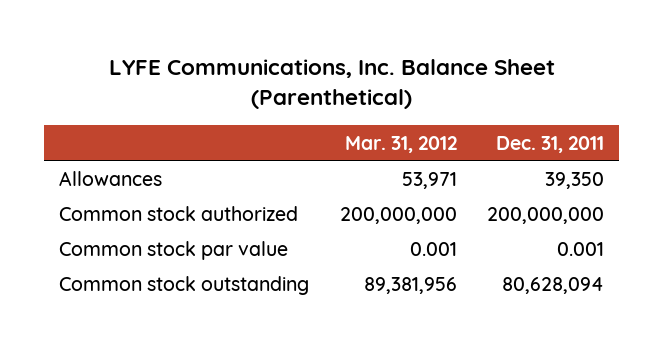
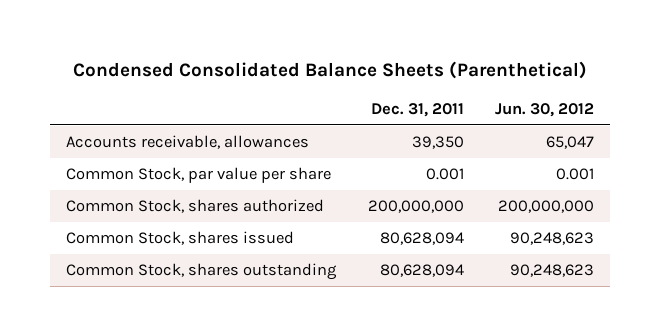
- LYFE Communications, Inc. Balance Sheet (Parenthetical)
+ Condensed Consolidated Balance Sheets (Parenthetical)
- | Mar. 31, 2012 | Dec. 31, 2011
+ | Dec. 31, 2011 | Jun. 30, 2012
- Allowances | 53,971 | 39,350
- Common stock authorized | 200,000,000 | 200,000,000
- Common stock par value | 0.001 | 0.001
- Common stock outstanding | 89,381,956 | 80,628,094
+ Accounts receivable, allowances | 39,350 | 65,047
+ Common Stock, par value per share | 0.001 | 0.001
+ Common Stock, shares authorized | 200,000,000 | 200,000,000
+ Common Stock, shares issued | 80,628,094 | 90,248,623
+ Common Stock, shares outstanding | 80,628,094 | 90,248,623

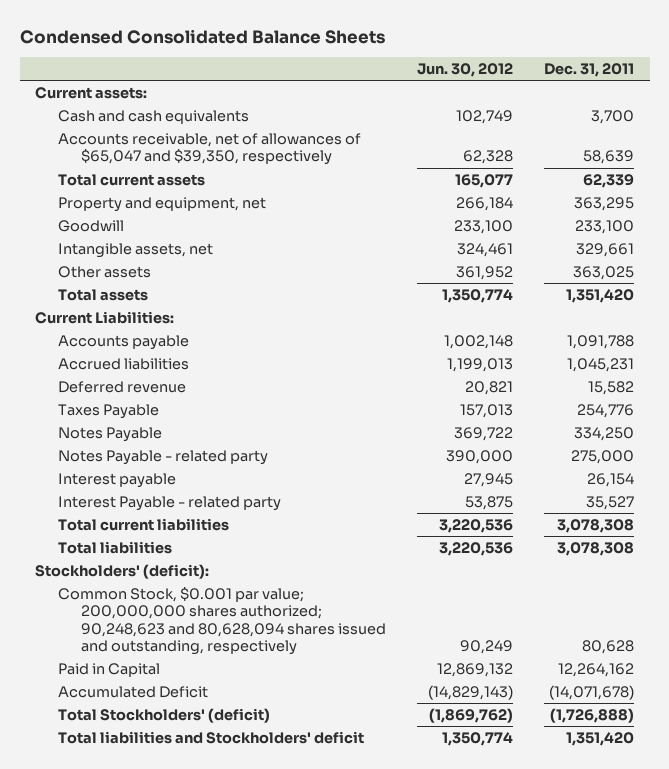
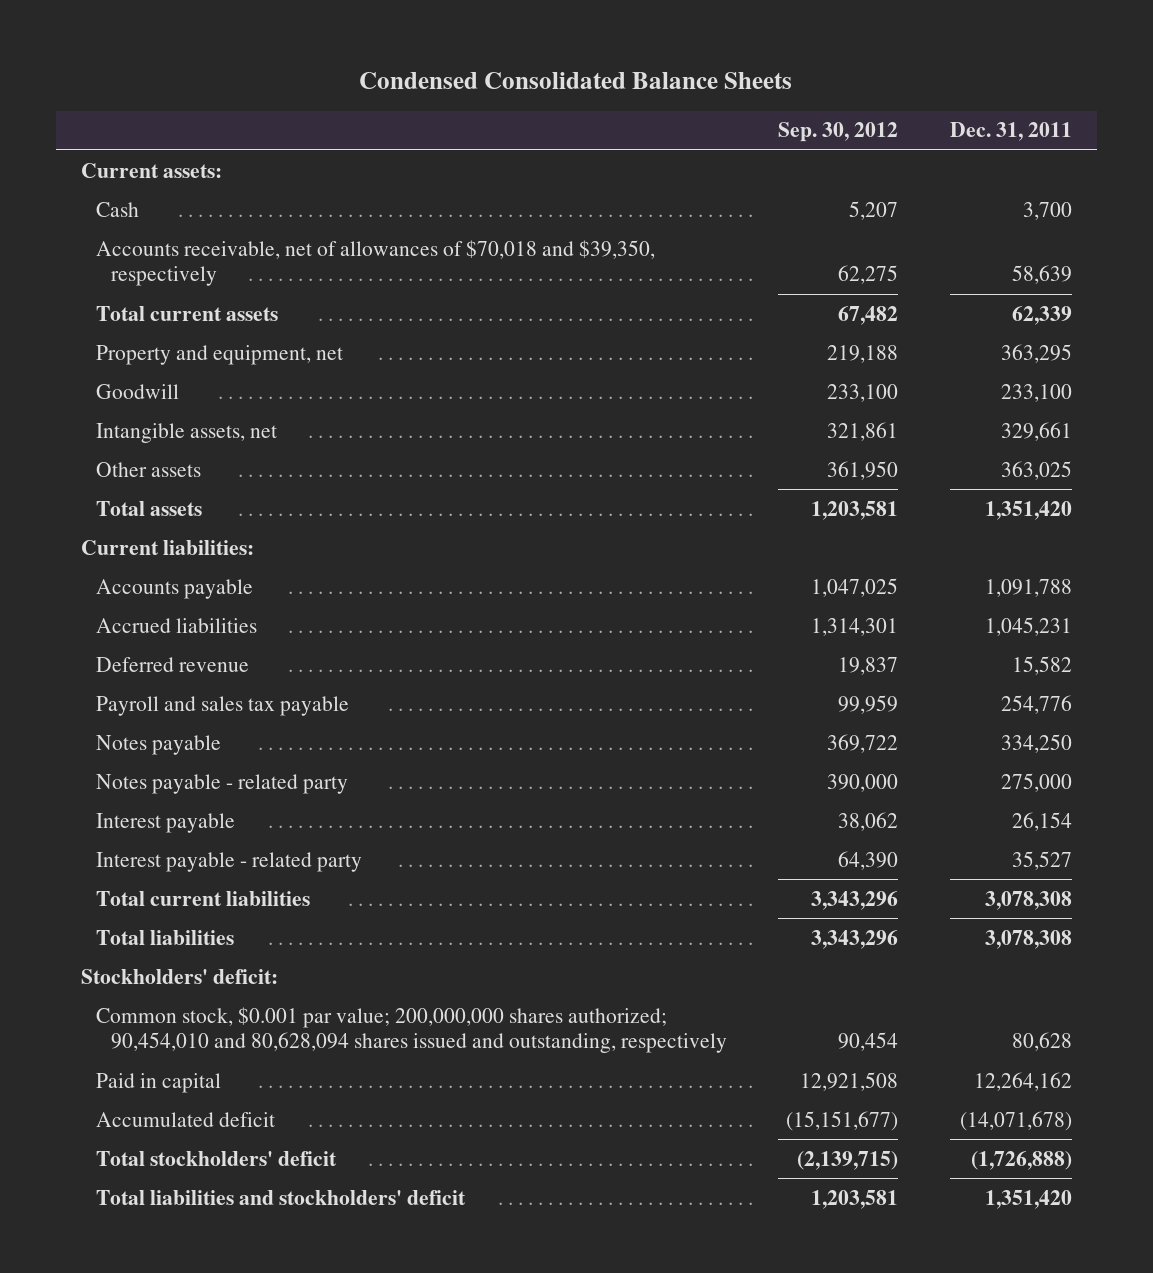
- | Jun. 30, 2012 | Dec. 31, 2011
+ | Sep. 30, 2012 | Dec. 31, 2011
- Cash and cash equivalents | 102,749 | 3,700
- Accounts receivable, net of allowances of $65,047 and $39,350, respectively | 62,328 | 58,639
+ Cash | 5,207 | 3,700
+ Accounts receivable, net of allowances of $70,018 and $39,350, respectively | 62,275 | 58,639
- Current Liabilities:
+ Current liabilities:
- Taxes Payable | 157,013 | 254,776
- Notes Payable | 369,722 | 334,250
- Notes Payable - related party | 390,000 | 275,000
+ Payroll and sales tax payable | 99,959 | 254,776
+ Notes payable | 369,722 | 334,250
+ Notes payable - related party | 390,000 | 275,000
- Interest Payable - related party | 53,875 | 35,527
+ Interest payable - related party | 64,390 | 35,527
- Stockholders' (deficit):
- Common Stock, $0.001 par value; 200,000,000 shares authorized; 90,248,623 and 80,628,094 shares issued and outstanding, respectively | 90,249 | 80,628
- Paid in Capital | 12,869,132 | 12,264,162
- Accumulated Deficit | (14,829,143) | (14,071,678)
- Total Stockholders' (deficit) | (1,869,762) | (1,726,888)
- Total liabilities and Stockholders' deficit | 1,350,774 | 1,351,420
+ Stockholders' deficit:
+ Common stock, $0.001 par value; 200,000,000 shares authorized; 90,454,010 and 80,628,094 shares issued and outstanding, respectively | 90,454 | 80,628
+ Paid in capital | 12,921,508 | 12,264,162
+ Accumulated deficit | (15,151,677) | (14,071,678)
+ Total stockholders' deficit | (2,139,715) | (1,726,888)
+ Total liabilities and stockholders' deficit | 1,203,581 | 1,351,420

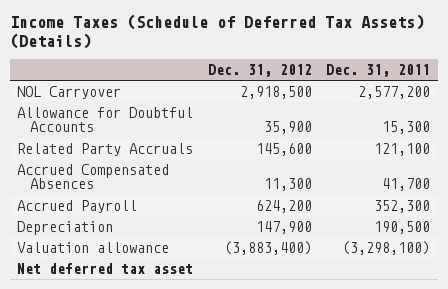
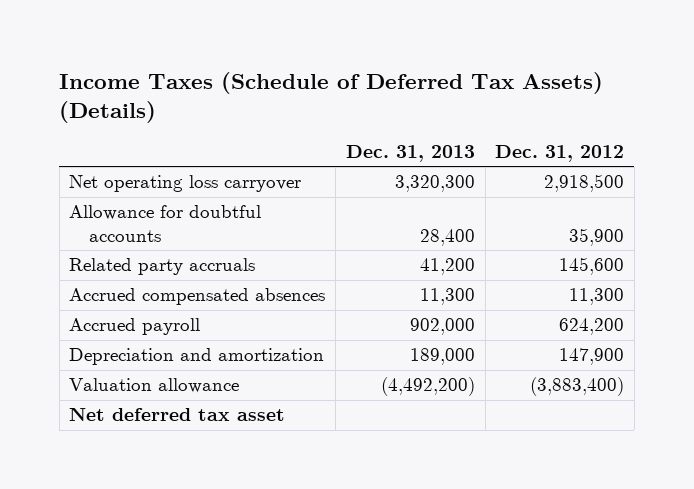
- | Dec. 31, 2012 | Dec. 31, 2011
+ | Dec. 31, 2013 | Dec. 31, 2012
- NOL Carryover | 2,918,500 | 2,577,200
- Allowance for Doubtful Accounts | 35,900 | 15,300
- Related Party Accruals | 145,600 | 121,100
- Accrued Compensated Absences | 11,300 | 41,700
- Accrued Payroll | 624,200 | 352,300
- Depreciation | 147,900 | 190,500
+ Net operating loss carryover | 3,320,300 | 2,918,500
+ Allowance for doubtful accounts | 28,400 | 35,900
+ Related party accruals | 41,200 | 145,600
+ Accrued compensated absences | 11,300 | 11,300
+ Accrued payroll | 902,000 | 624,200
+ Depreciation and amortization | 189,000 | 147,900

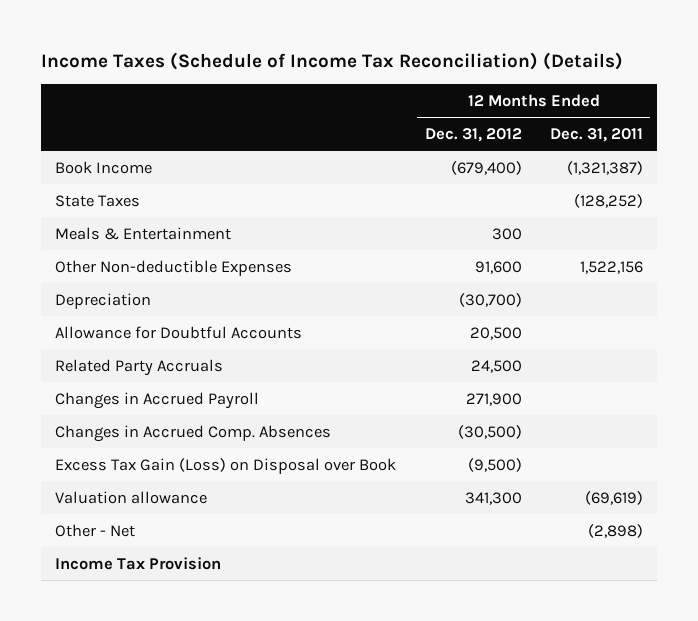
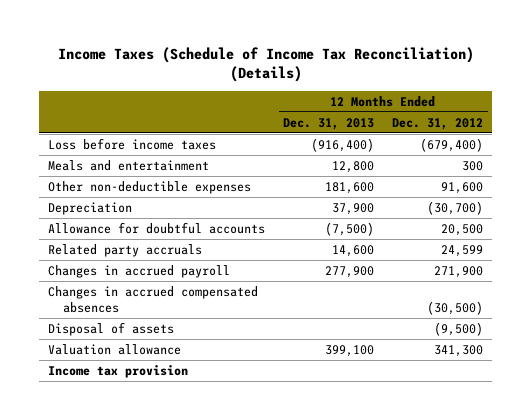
- | 12 Months Ended Dec. 31, 2012 | 12 Months Ended Dec. 31, 2011
+ | 12 Months Ended Dec. 31, 2013 | 12 Months Ended Dec. 31, 2012
- Book Income | (679,400) | (1,321,387)
- State Taxes | | (128,252)
- Meals & Entertainment | 300 |
- Other Non-deductible Expenses | 91,600 | 1,522,156
+ Loss before income taxes | (916,400) | (679,400)
+ Meals and entertainment | 12,800 | 300
+ Other non-deductible expenses | 181,600 | 91,600
- Allowance for Doubtful Accounts | 20,500 |
- Related Party Accruals | 24,500 |
- Changes in Accrued Payroll | 271,900 |
- Changes in Accrued Comp. Absences | (30,500) |
- Excess Tax Gain (Loss) on Disposal over Book | (9,500) |
+ Allowance for doubtful accounts | (7,500) | 20,500
+ Related party accruals | 14,600 | 24,599
+ Changes in accrued payroll | 277,900 | 271,900
+ Changes in accrued compensated absences | | (30,500)
+ Disposal of assets | | (9,500)
- Other - Net | | (2,898)
- Income Tax Provision
+ Income tax provision

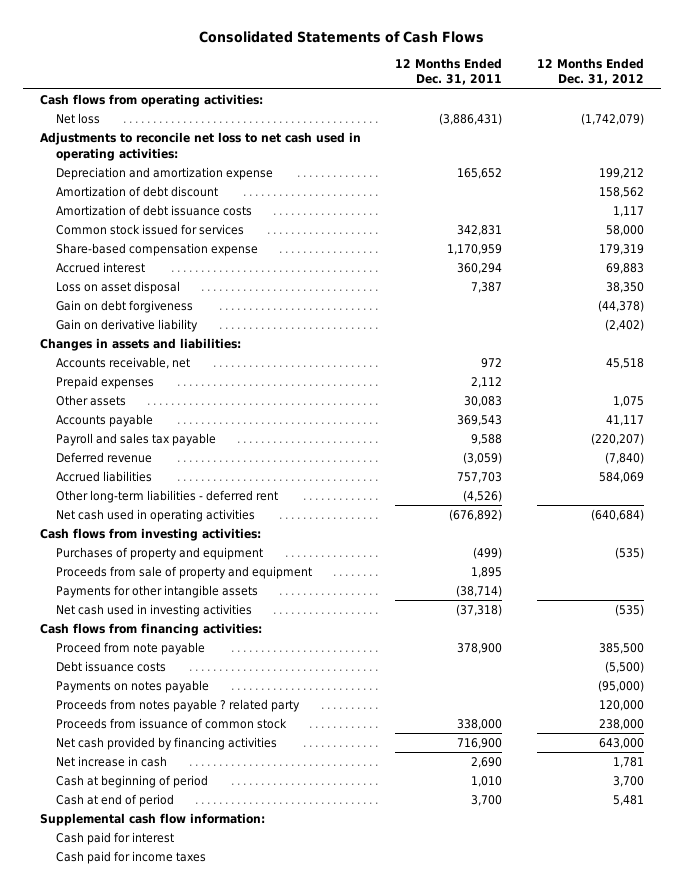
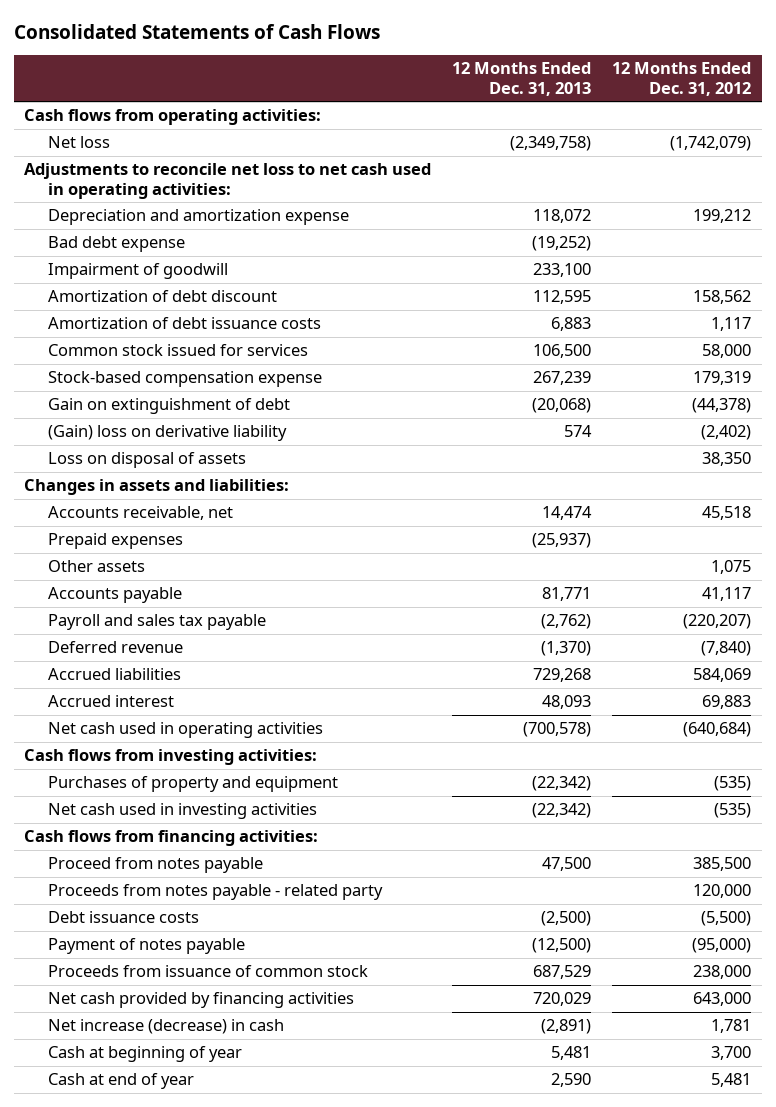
- | 12 Months Ended Dec. 31, 2011 | 12 Months Ended Dec. 31, 2012
+ | 12 Months Ended Dec. 31, 2013 | 12 Months Ended Dec. 31, 2012
+ Bad debt expense | (19,252) |
+ Impairment of goodwill | 233,100 |
- Share-based compensation expense | 1,170,959 | 179,319
- Loss on asset disposal | 7,387 | 38,350
- Gain on debt forgiveness | | (44,378)
- Gain on derivative liability | | (2,402)
+ Stock-based compensation expense | 267,239 | 179,319
+ Gain on extinguishment of debt | (20,068) | (44,378)
+ (Gain) loss on derivative liability | 574 | (2,402)
+ Loss on disposal of assets | | 38,350
- Other long-term liabilities - deferred rent | (4,526) |
moved down: Accrued interest | 48,093 | 69,883
- Proceeds from sale of property and equipment | 1,895 |
- Payments for other intangible assets | (38,714) |
- Proceed from note payable | 378,900 | 385,500
+ Proceed from notes payable | 47,500 | 385,500
+ Proceeds from notes payable - related party | | 120,000
- Payments on notes payable | | (95,000)
- Proceeds from notes payable ? related party | | 120,000
+ Payment of notes payable | (12,500) | (95,000)
- Net increase in cash | 2,690 | 1,781
- Cash at beginning of period | 1,010 | 3,700
- Cash at end of period | 3,700 | 5,481
- Supplemental cash flow information:
- Cash paid for interest
- Cash paid for income taxes
+ Net increase (decrease) in cash | (2,891) | 1,781
+ Cash at beginning of year | 5,481 | 3,700
+ Cash at end of year | 2,590 | 5,481

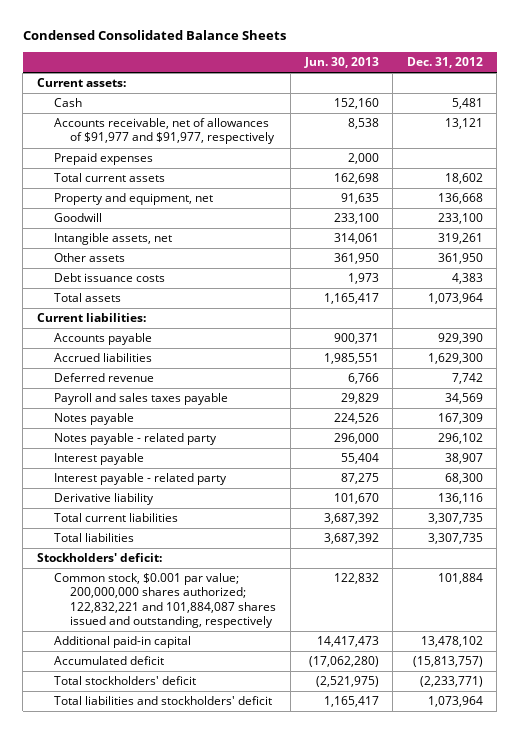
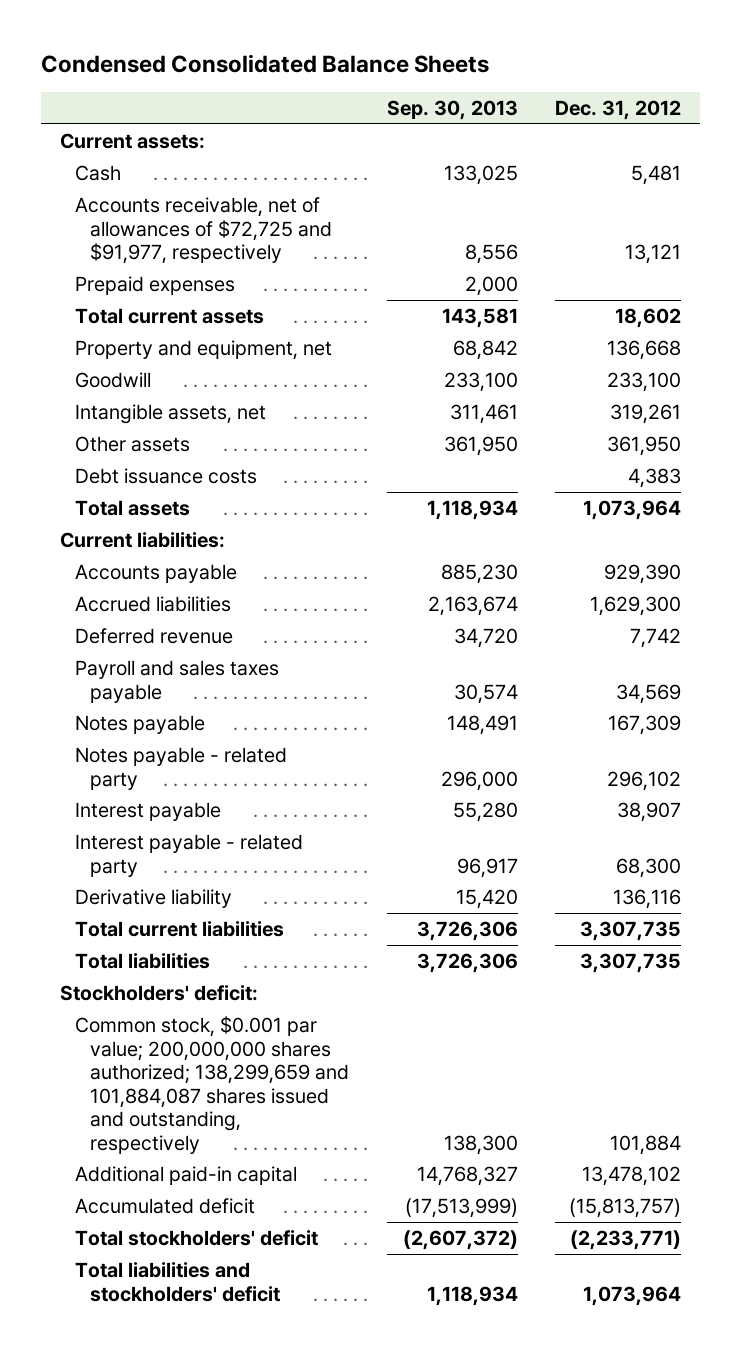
- | Jun. 30, 2013 | Dec. 31, 2012
+ | Sep. 30, 2013 | Dec. 31, 2012
- Accounts receivable, net of allowances of $91,977 and $91,977, respectively | 8,538 | 13,121
+ Accounts receivable, net of allowances of $72,725 and $91,977, respectively | 8,556 | 13,121
- Common stock, $0.001 par value; 200,000,000 shares authorized; 122,832,221 and 101,884,087 shares issued and outstanding, respectively | 122,832 | 101,884
+ Common stock, $0.001 par value; 200,000,000 shares authorized; 138,299,659 and 101,884,087 shares issued and outstanding, respectively | 138,300 | 101,884

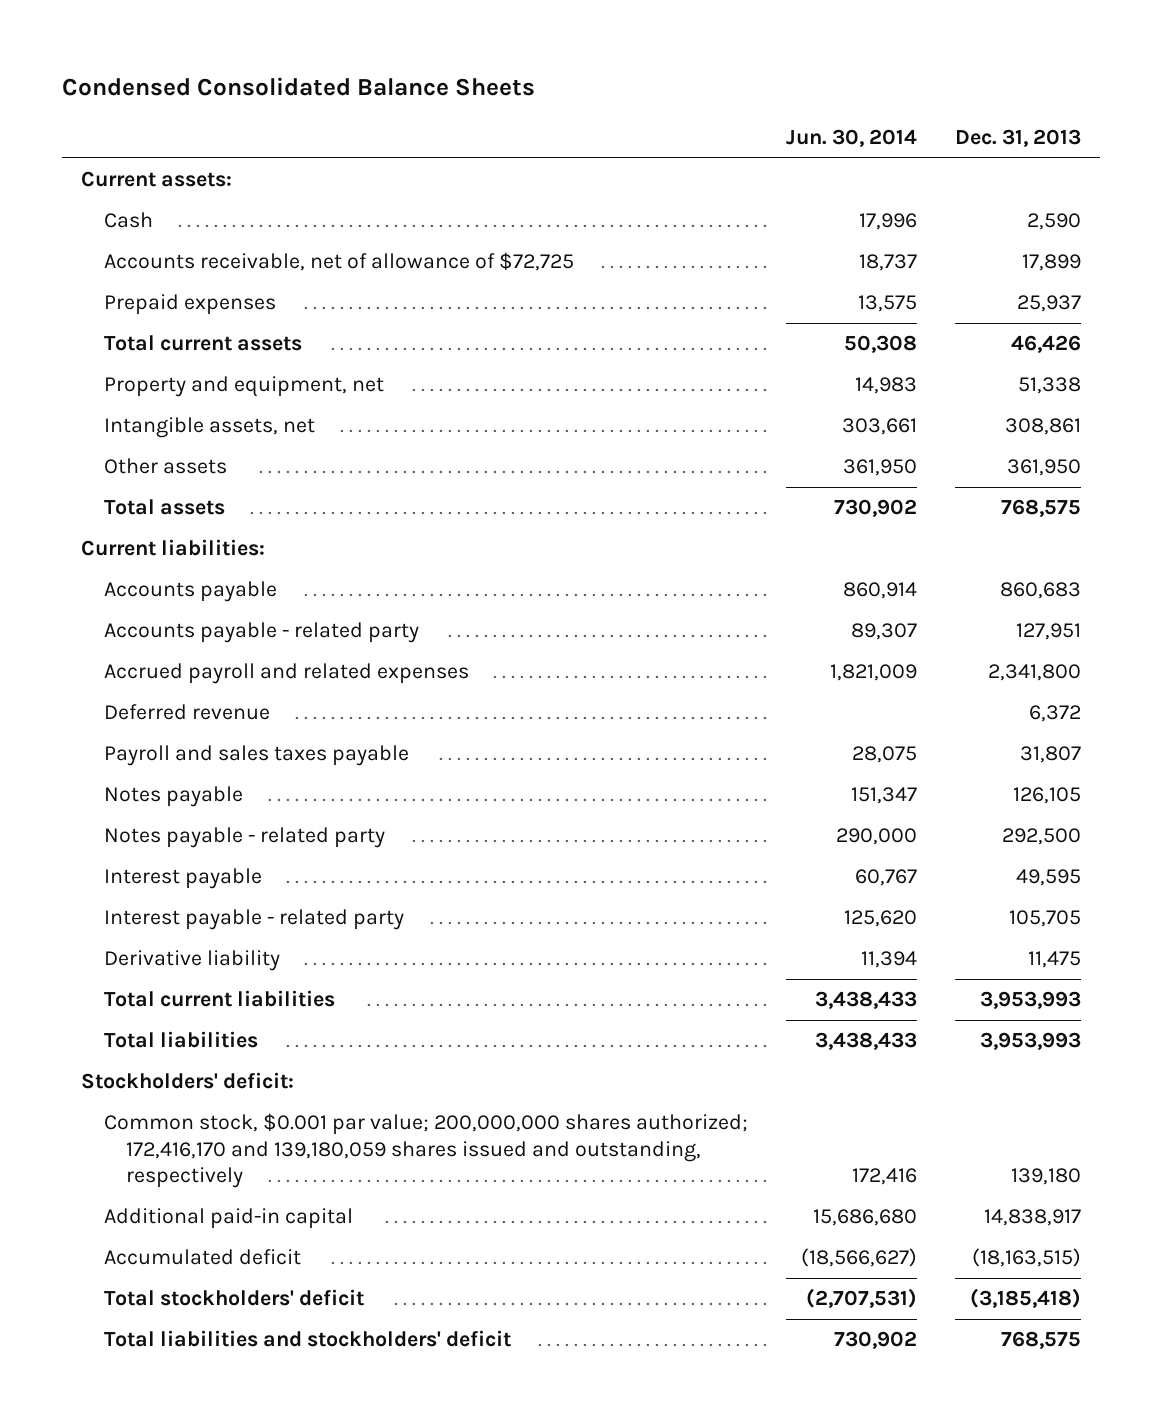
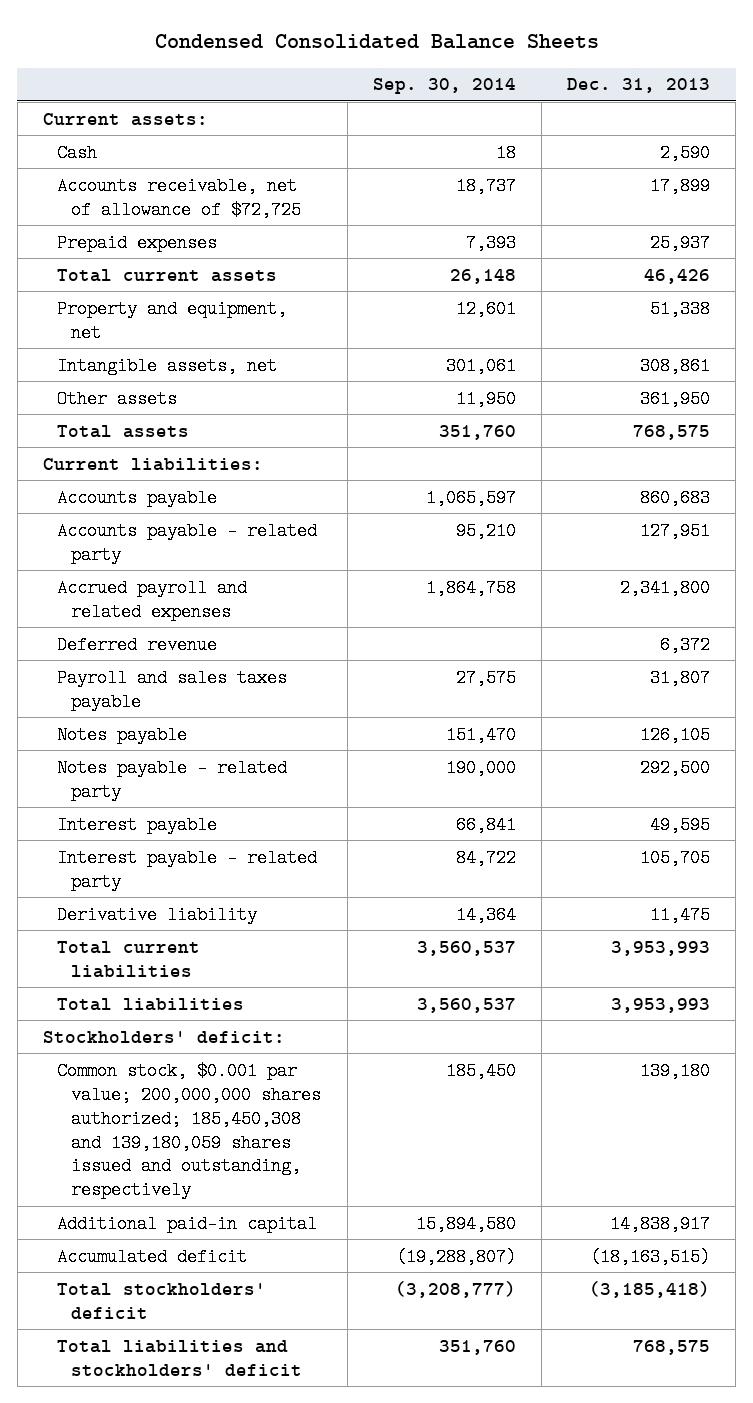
- | Jun. 30, 2014 | Dec. 31, 2013
+ | Sep. 30, 2014 | Dec. 31, 2013
- Common stock, $0.001 par value; 200,000,000 shares authorized; 172,416,170 and 139,180,059 shares issued and outstanding, respectively | 172,416 | 139,180
+ Common stock, $0.001 par value; 200,000,000 shares authorized; 185,450,308 and 139,180,059 shares issued and outstanding, respectively | 185,450 | 139,180

